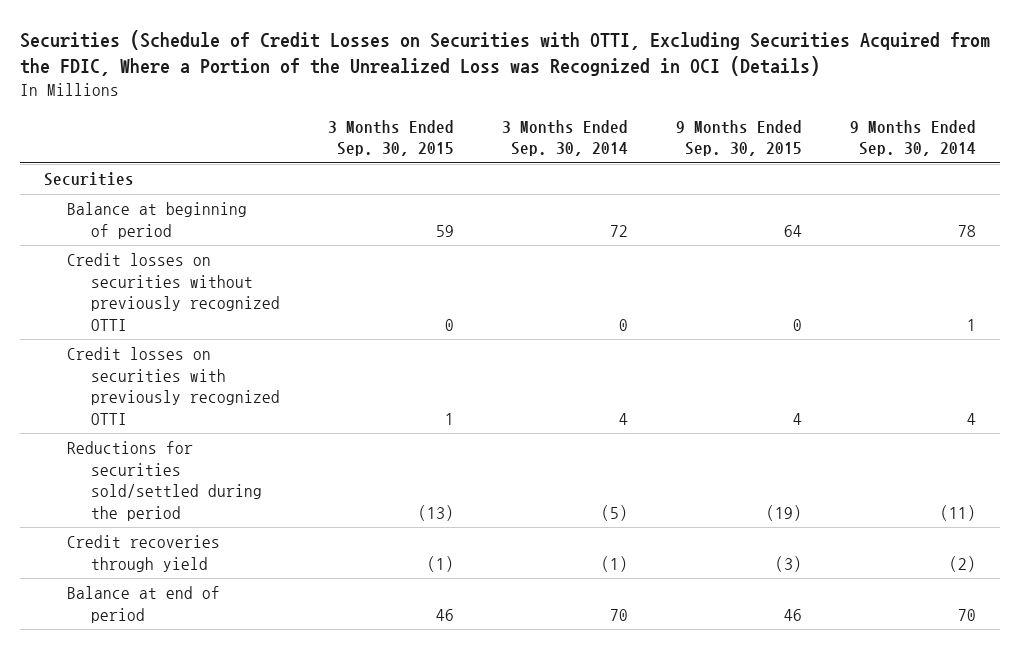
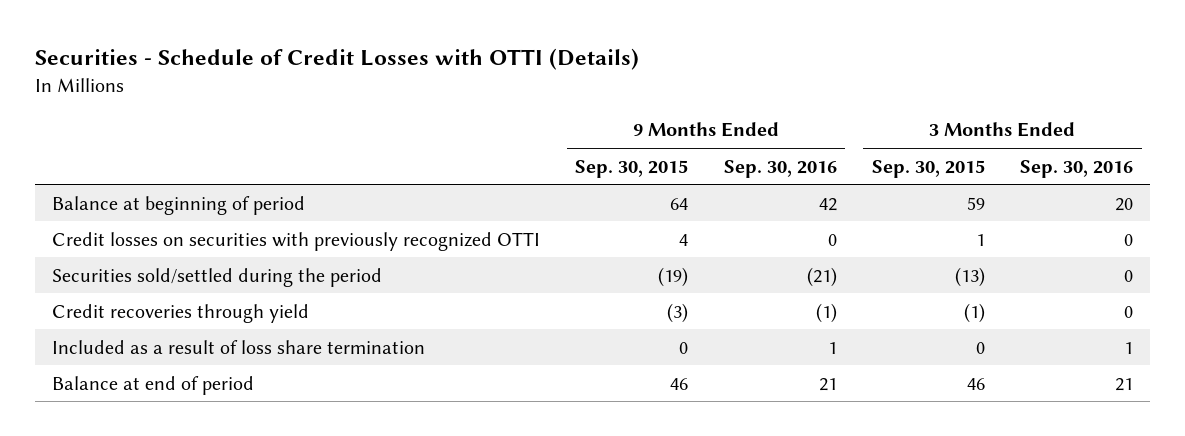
- Securities (Schedule of Credit Losses on Securities with OTTI, Excluding Securities Acquired from the FDIC, Where a Portion of the Unrealized Loss was Recognized in OCI (Details)
+ Securities - Schedule of Credit Losses with OTTI (Details)
- | 3 Months Ended Sep. 30, 2015 | 3 Months Ended Sep. 30, 2014 | 9 Months Ended Sep. 30, 2015 | 9 Months Ended Sep. 30, 2014
+ | 9 Months Ended Sep. 30, 2015 | 9 Months Ended Sep. 30, 2016 | 3 Months Ended Sep. 30, 2015 | 3 Months Ended Sep. 30, 2016
- Securities
- Credit losses on securities without previously recognized OTTI | 0 | 0 | 0 | 1
- Reductions for securities sold/settled during the period | (13) | (5) | (19) | (11)
+ Securities sold/settled during the period | (19) | (21) | (13) | 0
+ Included as a result of loss share termination | 0 | 1 | 0 | 1

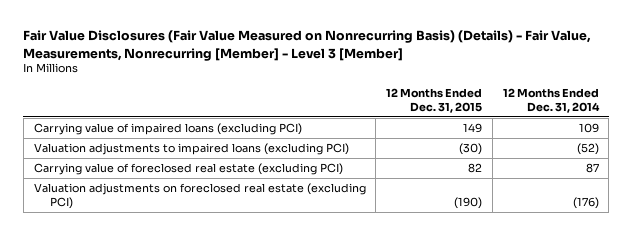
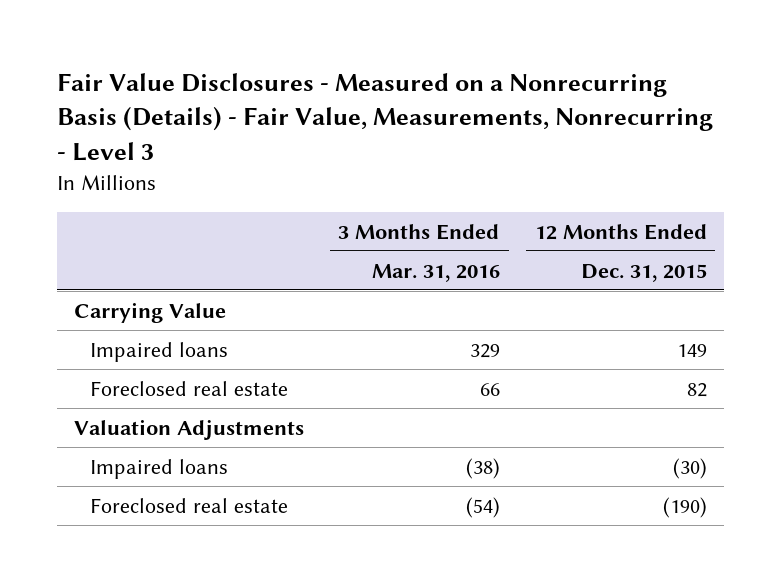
- Fair Value Disclosures (Fair Value Measured on Nonrecurring Basis) (Details) - Fair Value, Measurements, Nonrecurring [Member] - Level 3 [Member]
+ Fair Value Disclosures - Measured on a Nonrecurring Basis (Details) - Fair Value, Measurements, Nonrecurring - Level 3
- | 12 Months Ended Dec. 31, 2015 | 12 Months Ended Dec. 31, 2014
+ | 3 Months Ended Mar. 31, 2016 | 12 Months Ended Dec. 31, 2015
- Carrying value of impaired loans (excluding PCI) | 149 | 109
- Valuation adjustments to impaired loans (excluding PCI) | (30) | (52)
- Carrying value of foreclosed real estate (excluding PCI) | 82 | 87
- Valuation adjustments on foreclosed real estate (excluding PCI) | (190) | (176)
+ Carrying Value
+ Impaired loans | 329 | 149
+ Foreclosed real estate | 66 | 82
+ Valuation Adjustments
+ Impaired loans | (38) | (30)
+ Foreclosed real estate | (54) | (190)

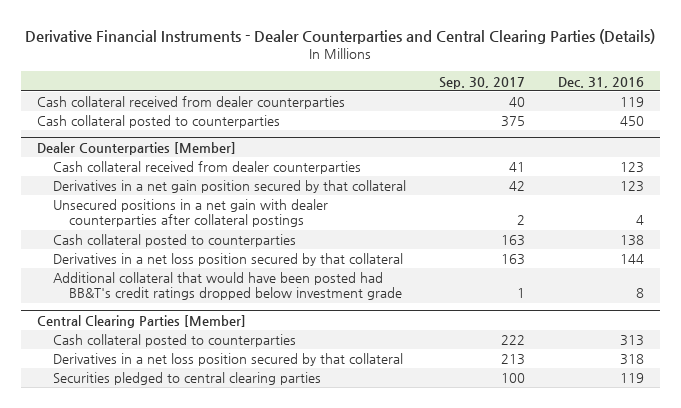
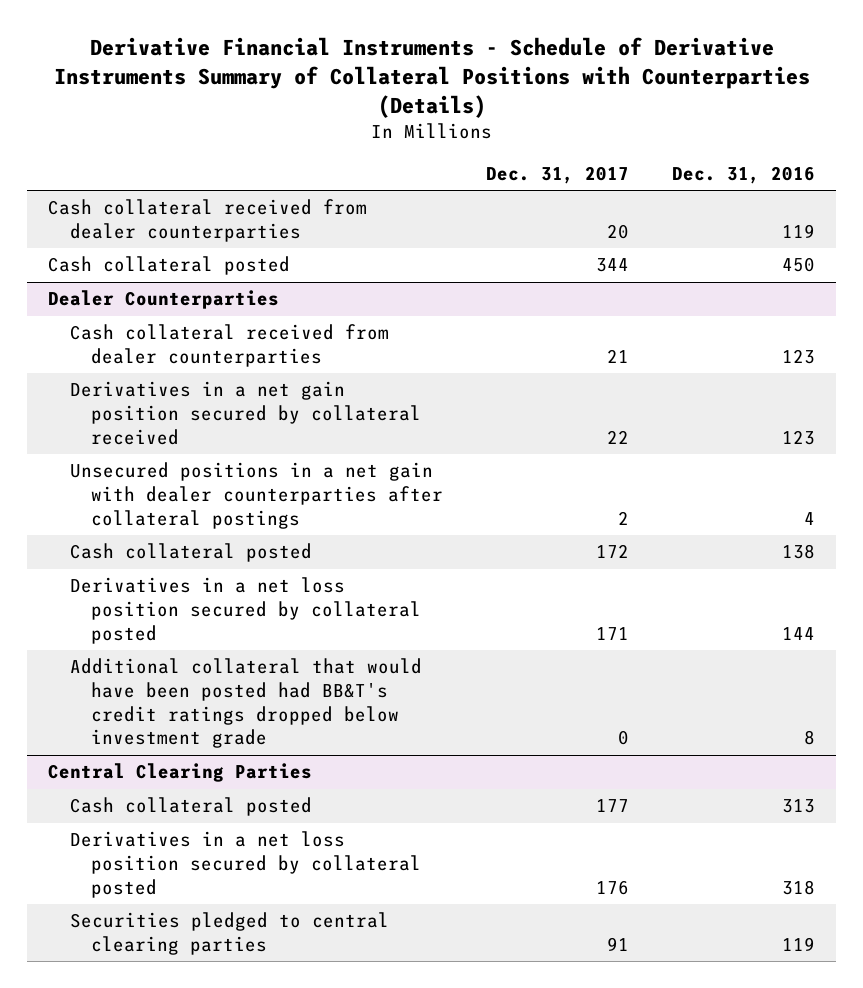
- Derivative Financial Instruments - Dealer Counterparties and Central Clearing Parties (Details)
+ Derivative Financial Instruments - Schedule of Derivative Instruments Summary of Collateral Positions with Counterparties (Details)
- | Sep. 30, 2017 | Dec. 31, 2016
+ | Dec. 31, 2017 | Dec. 31, 2016
- Cash collateral posted to counterparties | 375 | 450
- Dealer Counterparties [Member]
+ Cash collateral posted | 344 | 450
+ Dealer Counterparties
- Derivatives in a net gain position secured by that collateral | 42 | 123
+ Derivatives in a net gain position secured by collateral received | 22 | 123
- Cash collateral posted to counterparties | 163 | 138
- Derivatives in a net loss position secured by that collateral | 163 | 144
+ Cash collateral posted | 172 | 138
+ Derivatives in a net loss position secured by collateral posted | 171 | 144
- Central Clearing Parties [Member]
- Cash collateral posted to counterparties | 222 | 313
- Derivatives in a net loss position secured by that collateral | 213 | 318
+ Central Clearing Parties
+ Cash collateral posted | 177 | 313
+ Derivatives in a net loss position secured by collateral posted | 176 | 318

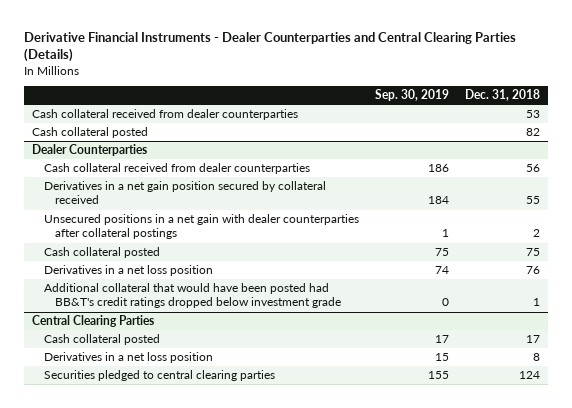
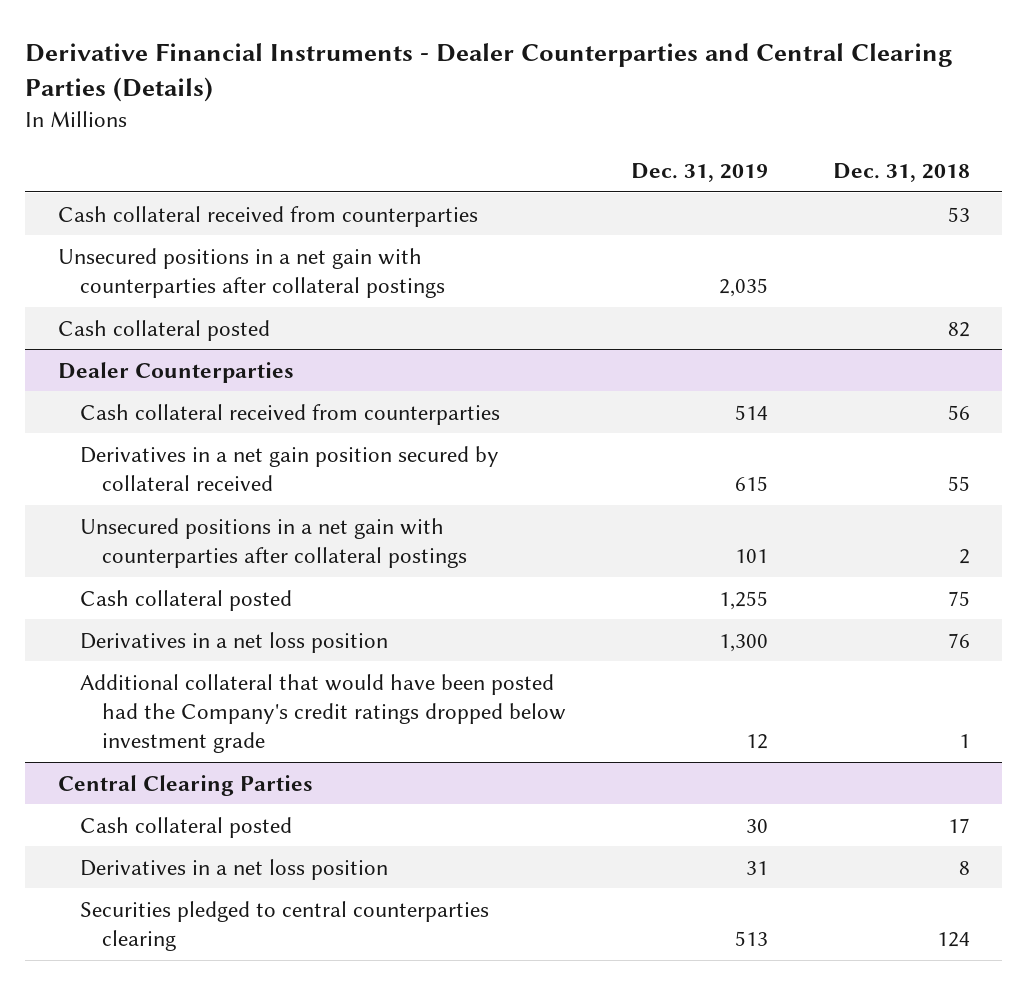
- | Sep. 30, 2019 | Dec. 31, 2018
+ | Dec. 31, 2019 | Dec. 31, 2018
- Cash collateral received from dealer counterparties | | 53
+ Cash collateral received from counterparties | | 53
+ Unsecured positions in a net gain with counterparties after collateral postings | 2,035 |
@ Dealer Counterparties
- Cash collateral received from dealer counterparties | 186 | 56
+ Cash collateral received from counterparties | 514 | 56
- Unsecured positions in a net gain with dealer counterparties after collateral postings | 1 | 2
+ Unsecured positions in a net gain with counterparties after collateral postings | 101 | 2
- Additional collateral that would have been posted had BB&T's credit ratings dropped below investment grade | 0 | 1
+ Additional collateral that would have been posted had the Company's credit ratings dropped below investment grade | 12 | 1
@ Central Clearing Parties
- Securities pledged to central clearing parties | 155 | 124
+ Securities pledged to central counterparties clearing | 513 | 124

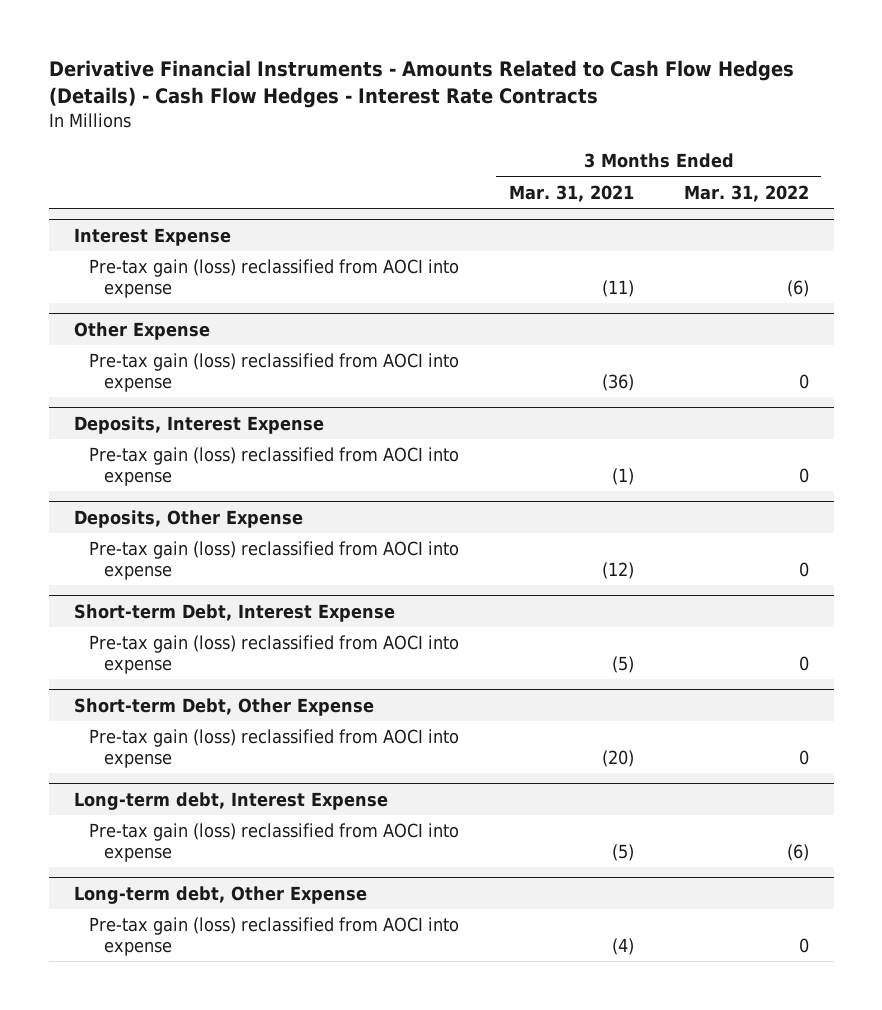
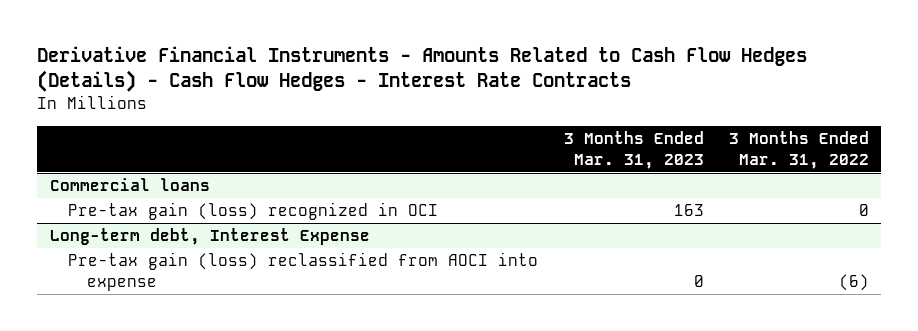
- | 3 Months Ended Mar. 31, 2021 | 3 Months Ended Mar. 31, 2022
+ | 3 Months Ended Mar. 31, 2023 | 3 Months Ended Mar. 31, 2022
- Interest Expense
- Pre-tax gain (loss) reclassified from AOCI into expense | (11) | (6)
- Other Expense
- Pre-tax gain (loss) reclassified from AOCI into expense | (36) | 0
- Deposits, Interest Expense
- Pre-tax gain (loss) reclassified from AOCI into expense | (1) | 0
- Deposits, Other Expense
- Pre-tax gain (loss) reclassified from AOCI into expense | (12) | 0
- Short-term Debt, Interest Expense
- Pre-tax gain (loss) reclassified from AOCI into expense | (5) | 0
- Short-term Debt, Other Expense
- Pre-tax gain (loss) reclassified from AOCI into expense | (20) | 0
+ Commercial loans
+ Pre-tax gain (loss) recognized in OCI | 163 | 0
- Long-term debt, Other Expense
- Pre-tax gain (loss) reclassified from AOCI into expense | (4) | 0

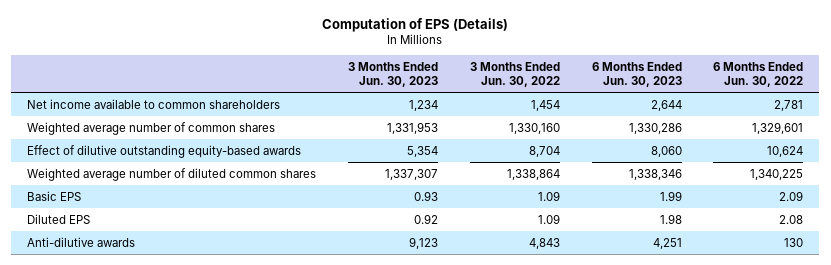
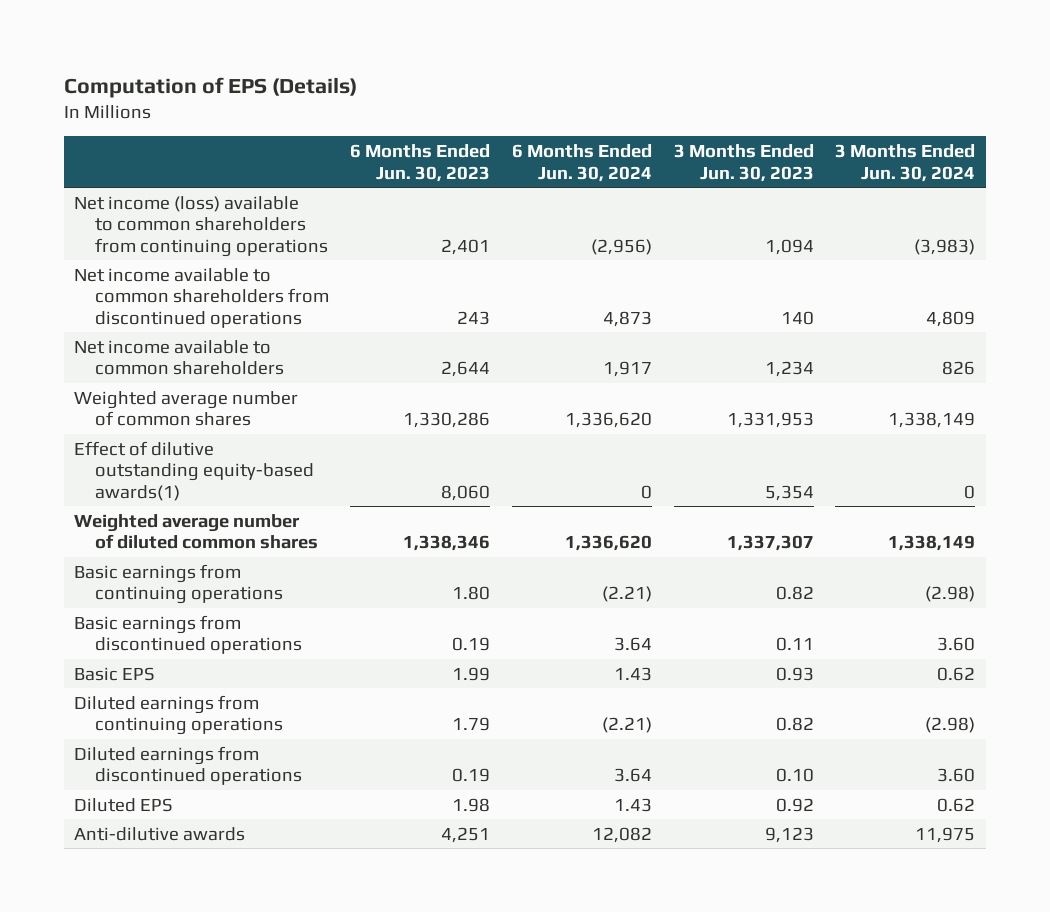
- | 3 Months Ended Jun. 30, 2023 | 3 Months Ended Jun. 30, 2022 | 6 Months Ended Jun. 30, 2023 | 6 Months Ended Jun. 30, 2022
+ | 6 Months Ended Jun. 30, 2023 | 6 Months Ended Jun. 30, 2024 | 3 Months Ended Jun. 30, 2023 | 3 Months Ended Jun. 30, 2024
+ Net income (loss) available to common shareholders from continuing operations | 2,401 | (2,956) | 1,094 | (3,983)
+ Net income available to common shareholders from discontinued operations | 243 | 4,873 | 140 | 4,809
- Effect of dilutive outstanding equity-based awards | 5,354 | 8,704 | 8,060 | 10,624
+ Effect of dilutive outstanding equity-based awards(1) | 8,060 | 0 | 5,354 | 0
+ Basic earnings from continuing operations | 1.80 | (2.21) | 0.82 | (2.98)
+ Basic earnings from discontinued operations | 0.19 | 3.64 | 0.11 | 3.60
+ Diluted earnings from continuing operations | 1.79 | (2.21) | 0.82 | (2.98)
+ Diluted earnings from discontinued operations | 0.19 | 3.64 | 0.10 | 3.60

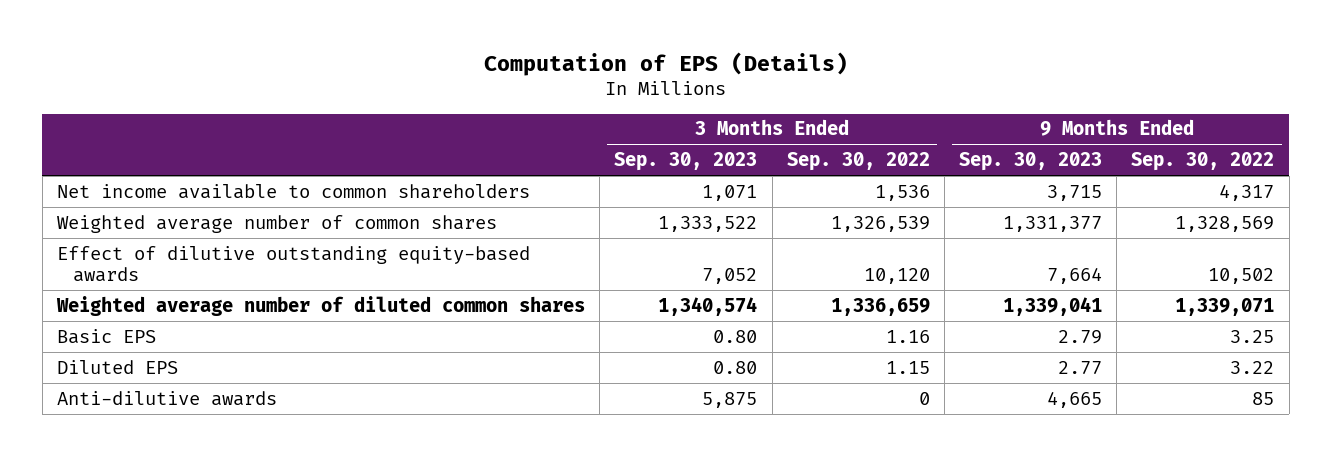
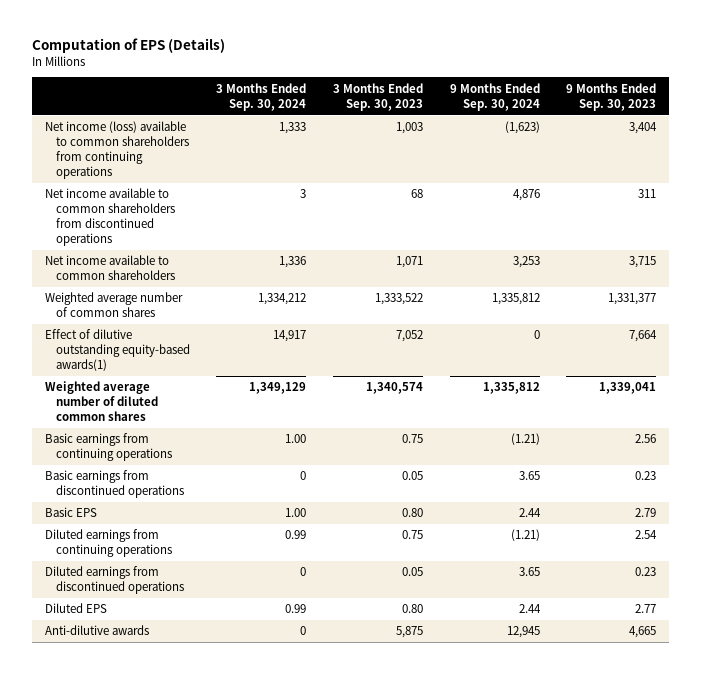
- | 3 Months Ended Sep. 30, 2023 | 3 Months Ended Sep. 30, 2022 | 9 Months Ended Sep. 30, 2023 | 9 Months Ended Sep. 30, 2022
+ | 3 Months Ended Sep. 30, 2024 | 3 Months Ended Sep. 30, 2023 | 9 Months Ended Sep. 30, 2024 | 9 Months Ended Sep. 30, 2023
+ Net income (loss) available to common shareholders from continuing operations | 1,333 | 1,003 | (1,623) | 3,404
+ Net income available to common shareholders from discontinued operations | 3 | 68 | 4,876 | 311
- Effect of dilutive outstanding equity-based awards | 7,052 | 10,120 | 7,664 | 10,502
+ Effect of dilutive outstanding equity-based awards(1) | 14,917 | 7,052 | 0 | 7,664
+ Basic earnings from continuing operations | 1.00 | 0.75 | (1.21) | 2.56
+ Basic earnings from discontinued operations | 0 | 0.05 | 3.65 | 0.23
+ Diluted earnings from continuing operations | 0.99 | 0.75 | (1.21) | 2.54
+ Diluted earnings from discontinued operations | 0 | 0.05 | 3.65 | 0.23

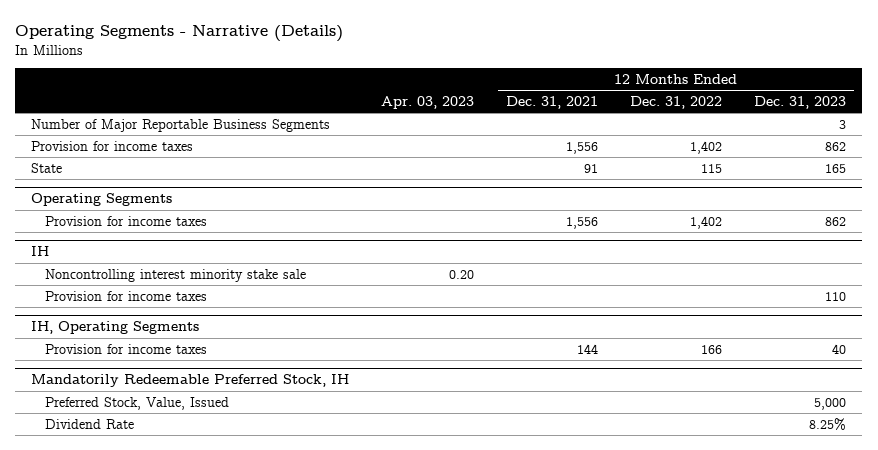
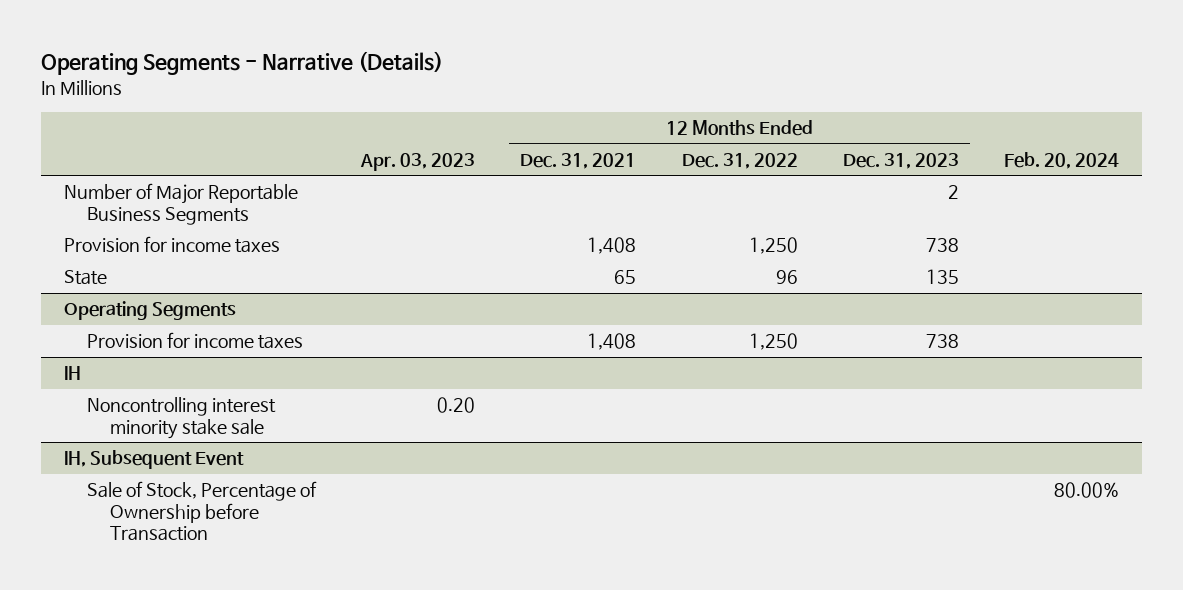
- | Apr. 03, 2023 | 12 Months Ended Dec. 31, 2021 | 12 Months Ended Dec. 31, 2022 | 12 Months Ended Dec. 31, 2023
+ | Apr. 03, 2023 | 12 Months Ended Dec. 31, 2021 | 12 Months Ended Dec. 31, 2022 | 12 Months Ended Dec. 31, 2023 | Feb. 20, 2024
- Number of Major Reportable Business Segments | | | | 3
- Provision for income taxes | | 1,556 | 1,402 | 862
- State | | 91 | 115 | 165
+ Number of Major Reportable Business Segments | | | | 2 |
+ Provision for income taxes | | 1,408 | 1,250 | 738 |
+ State | | 65 | 96 | 135 |
@ Operating Segments
- Provision for income taxes | | 1,556 | 1,402 | 862
+ Provision for income taxes | | 1,408 | 1,250 | 738 |
@ IH
- Provision for income taxes | | | | 110
- IH, Operating Segments
- Provision for income taxes | | 144 | 166 | 40
- Mandatorily Redeemable Preferred Stock, IH
- Preferred Stock, Value, Issued | | | | 5,000
- Dividend Rate | | | | 8.25%
+ IH, Subsequent Event
+ Sale of Stock, Percentage of Ownership before Transaction | | | | | 80.00%

